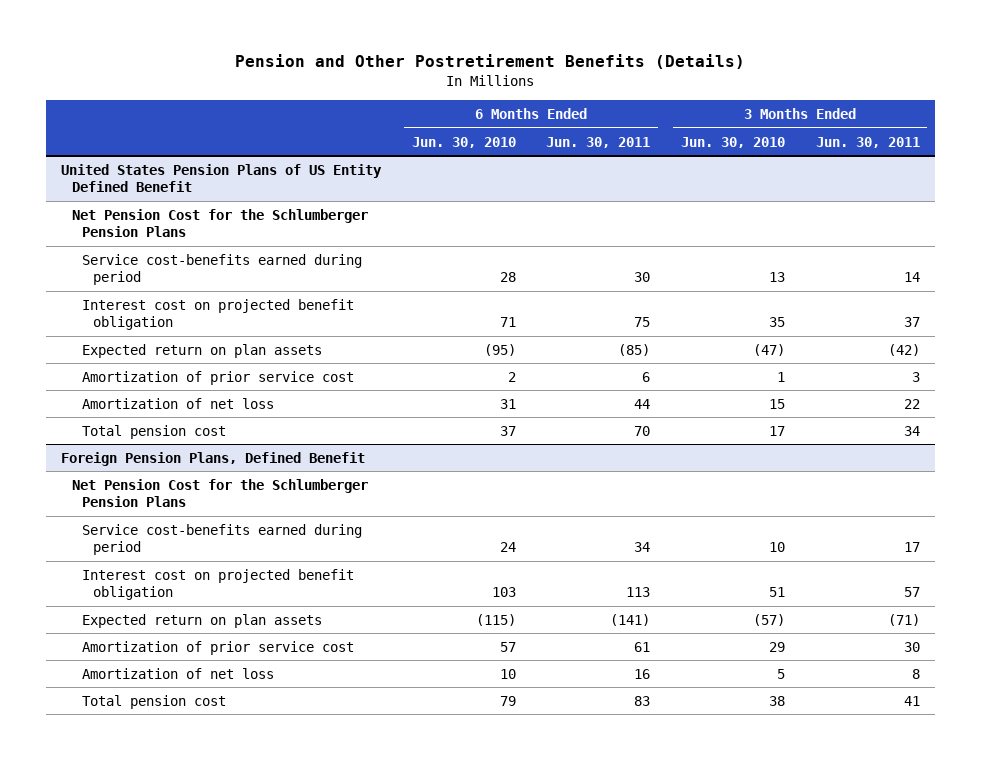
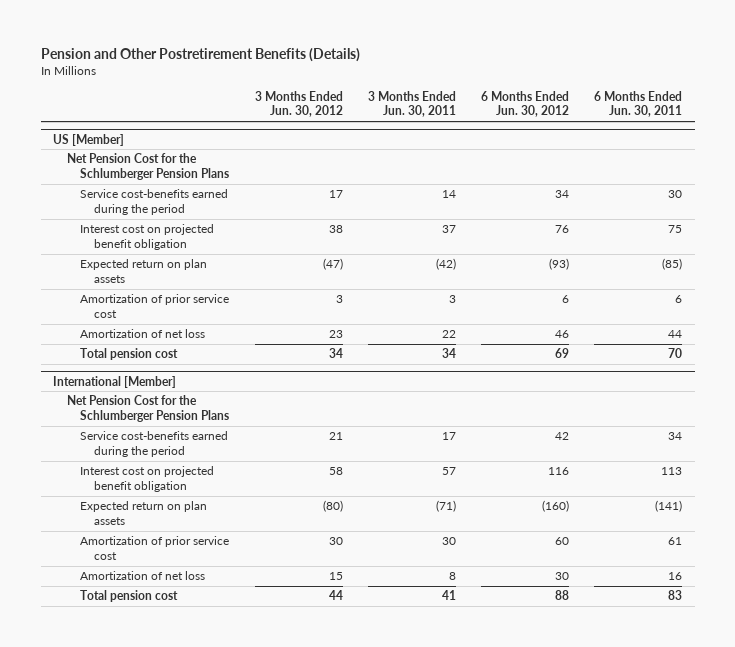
- | 6 Months Ended Jun. 30, 2010 | 6 Months Ended Jun. 30, 2011 | 3 Months Ended Jun. 30, 2010 | 3 Months Ended Jun. 30, 2011
+ | 3 Months Ended Jun. 30, 2012 | 3 Months Ended Jun. 30, 2011 | 6 Months Ended Jun. 30, 2012 | 6 Months Ended Jun. 30, 2011
- United States Pension Plans of US Entity Defined Benefit
+ US [Member]
- Service cost-benefits earned during period | 28 | 30 | 13 | 14
+ Service cost-benefits earned during the period | 17 | 14 | 34 | 30
- Foreign Pension Plans, Defined Benefit
+ International [Member]
- Service cost-benefits earned during period | 24 | 34 | 10 | 17
+ Service cost-benefits earned during the period | 21 | 17 | 42 | 34

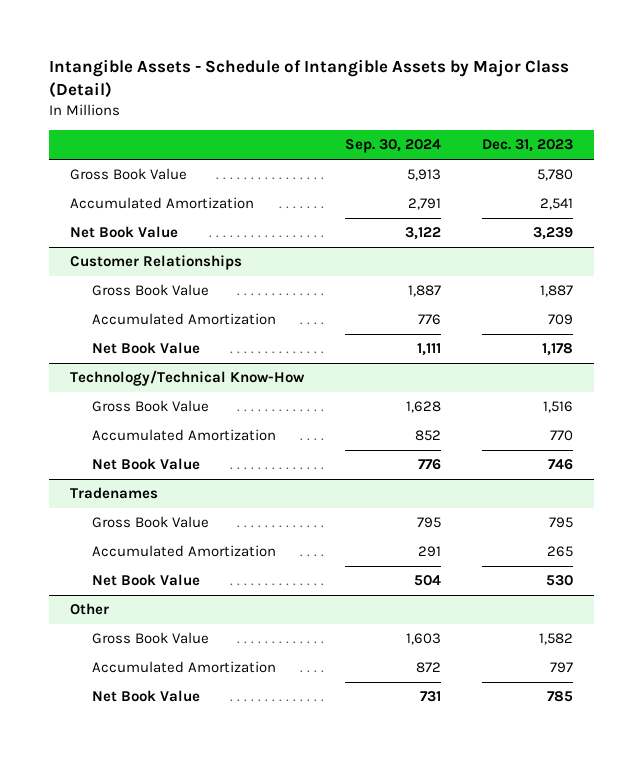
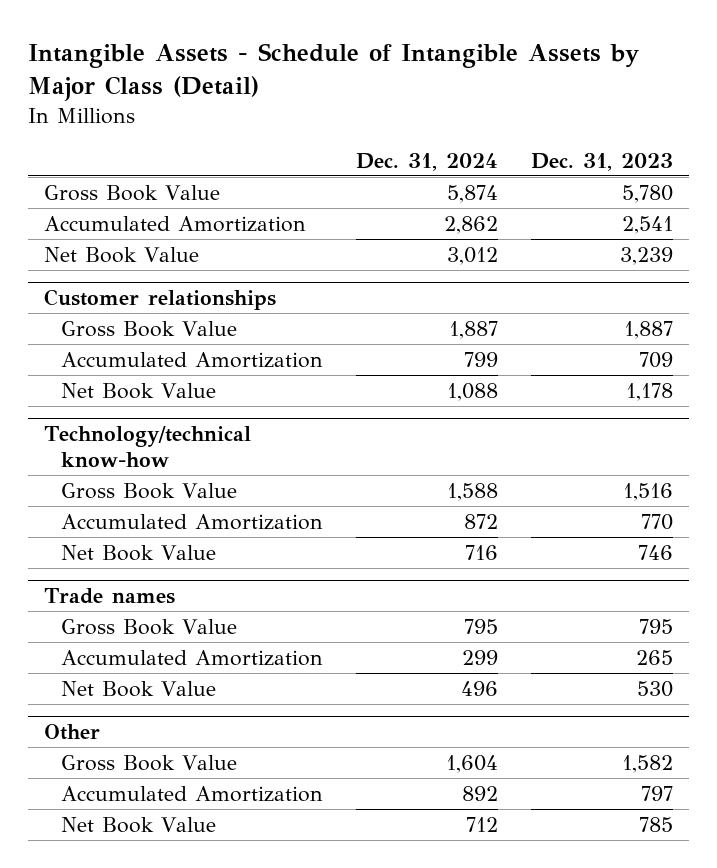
- | Sep. 30, 2024 | Dec. 31, 2023
+ | Dec. 31, 2024 | Dec. 31, 2023
- Customer Relationships
+ Customer relationships
- Technology/Technical Know-How
+ Technology/technical know-how
- Tradenames
+ Trade names

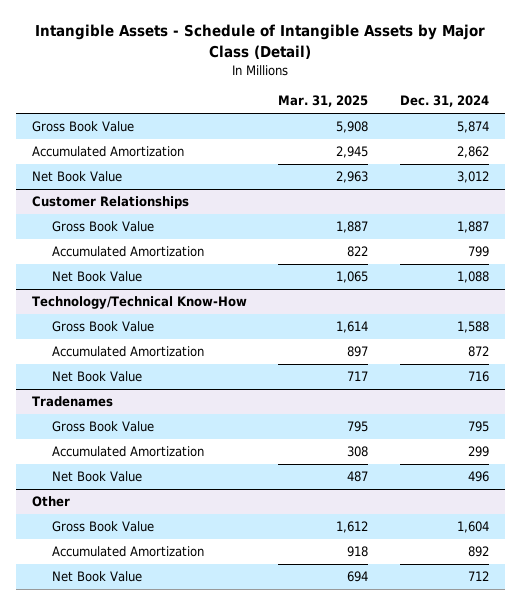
- | Dec. 31, 2024 | Dec. 31, 2023
+ | Mar. 31, 2025 | Dec. 31, 2024
- Customer relationships
+ Customer Relationships
- Technology/technical know-how
+ Technology/Technical Know-How
- Trade names
+ Tradenames

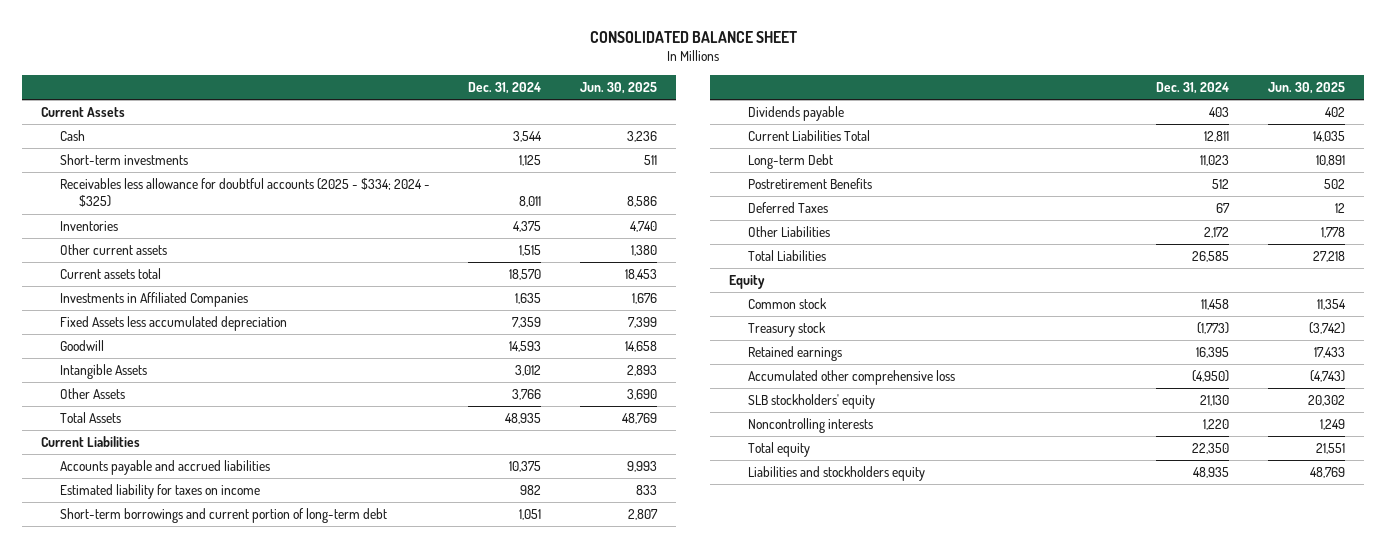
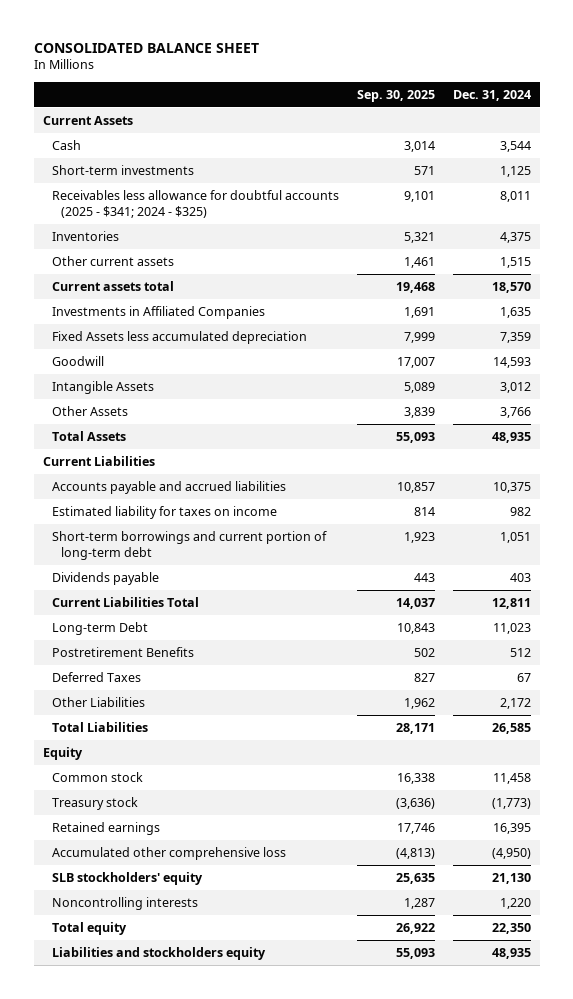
- | Dec. 31, 2024 | Jun. 30, 2025
+ | Sep. 30, 2025 | Dec. 31, 2024
- Receivables less allowance for doubtful accounts (2025 - $334; 2024 - $325) | 8,011 | 8,586
+ Receivables less allowance for doubtful accounts (2025 - $341; 2024 - $325) | 9,101 | 8,011

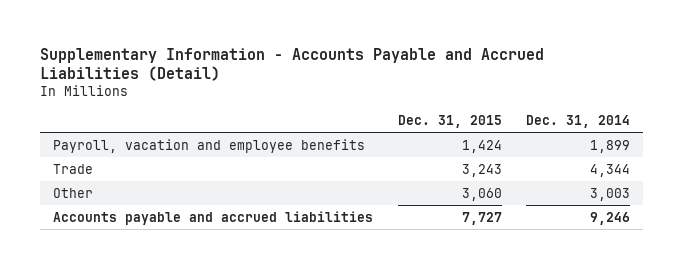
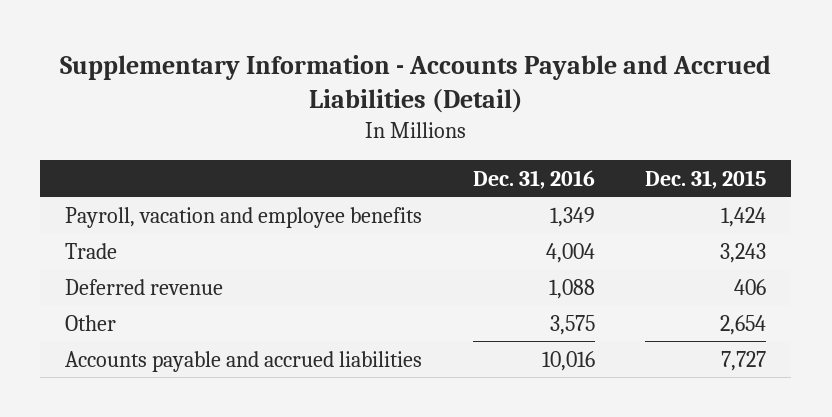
- | Dec. 31, 2015 | Dec. 31, 2014
+ | Dec. 31, 2016 | Dec. 31, 2015
- Other | 3,060 | 3,003
+ Deferred revenue | 1,088 | 406
+ Other | 3,575 | 2,654

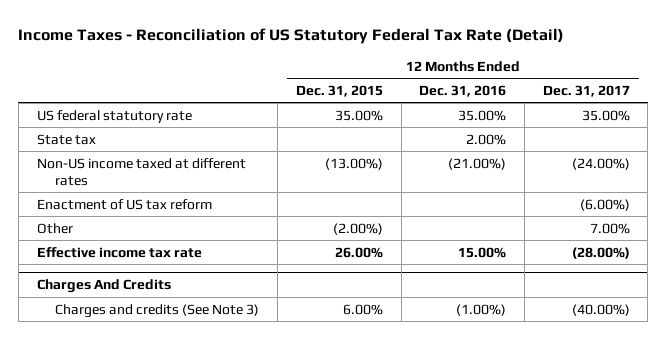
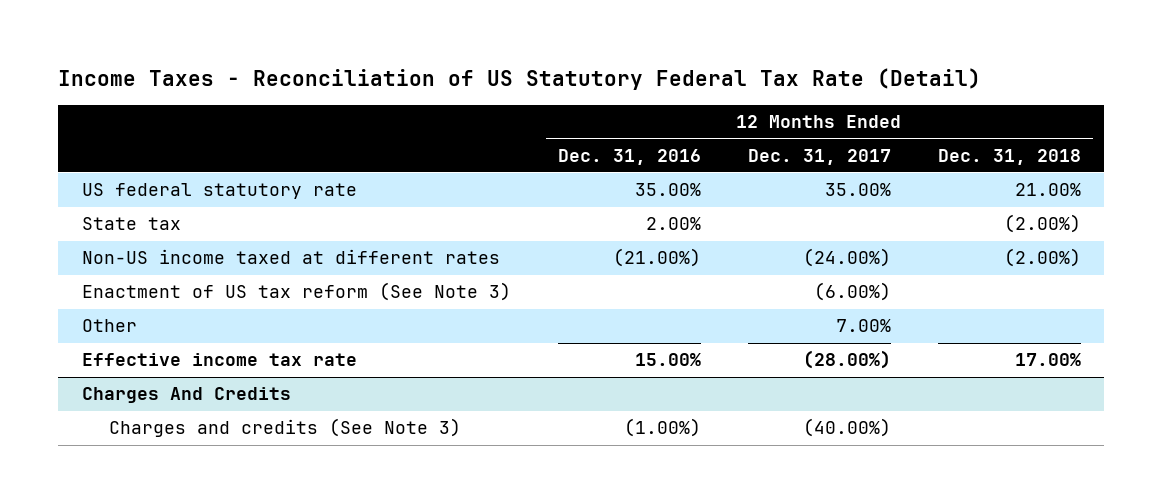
- | 12 Months Ended Dec. 31, 2015 | 12 Months Ended Dec. 31, 2016 | 12 Months Ended Dec. 31, 2017
+ | 12 Months Ended Dec. 31, 2016 | 12 Months Ended Dec. 31, 2017 | 12 Months Ended Dec. 31, 2018
- Enactment of US tax reform | | | (6.00%)
+ Enactment of US tax reform (See Note 3) | | (6.00%) |

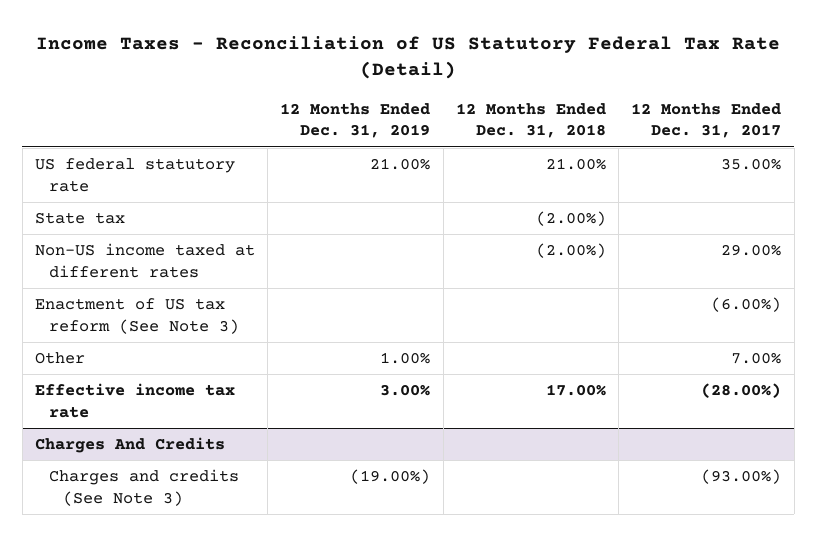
- | 12 Months Ended Dec. 31, 2016 | 12 Months Ended Dec. 31, 2017 | 12 Months Ended Dec. 31, 2018
+ | 12 Months Ended Dec. 31, 2019 | 12 Months Ended Dec. 31, 2018 | 12 Months Ended Dec. 31, 2017
- Non-US income taxed at different rates | (21.00%) | (24.00%) | (2.00%)
+ Non-US income taxed at different rates | | (2.00%) | 29.00%
@ Charges And Credits
- Charges and credits (See Note 3) | (1.00%) | (40.00%) |
+ Charges and credits (See Note 3) | (19.00%) | | (93.00%)

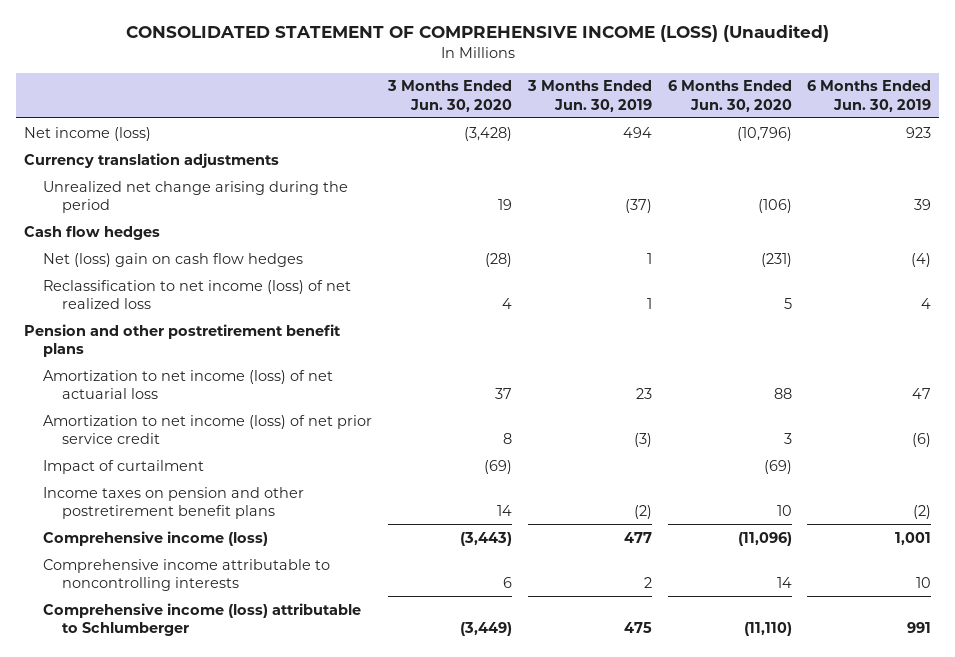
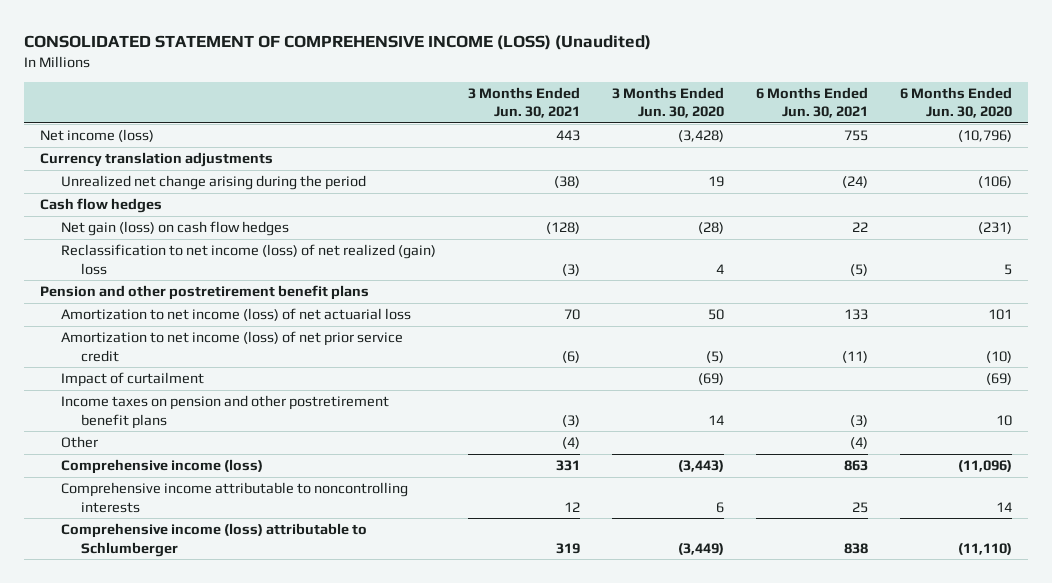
- | 3 Months Ended Jun. 30, 2020 | 3 Months Ended Jun. 30, 2019 | 6 Months Ended Jun. 30, 2020 | 6 Months Ended Jun. 30, 2019
+ | 3 Months Ended Jun. 30, 2021 | 3 Months Ended Jun. 30, 2020 | 6 Months Ended Jun. 30, 2021 | 6 Months Ended Jun. 30, 2020
- Net (loss) gain on cash flow hedges | (28) | 1 | (231) | (4)
- Reclassification to net income (loss) of net realized loss | 4 | 1 | 5 | 4
+ Net gain (loss) on cash flow hedges | (128) | (28) | 22 | (231)
+ Reclassification to net income (loss) of net realized (gain) loss | (3) | 4 | (5) | 5
- Amortization to net income (loss) of net actuarial loss | 37 | 23 | 88 | 47
- Amortization to net income (loss) of net prior service credit | 8 | (3) | 3 | (6)
+ Amortization to net income (loss) of net actuarial loss | 70 | 50 | 133 | 101
+ Amortization to net income (loss) of net prior service credit | (6) | (5) | (11) | (10)
+ Other | (4) | | (4) |

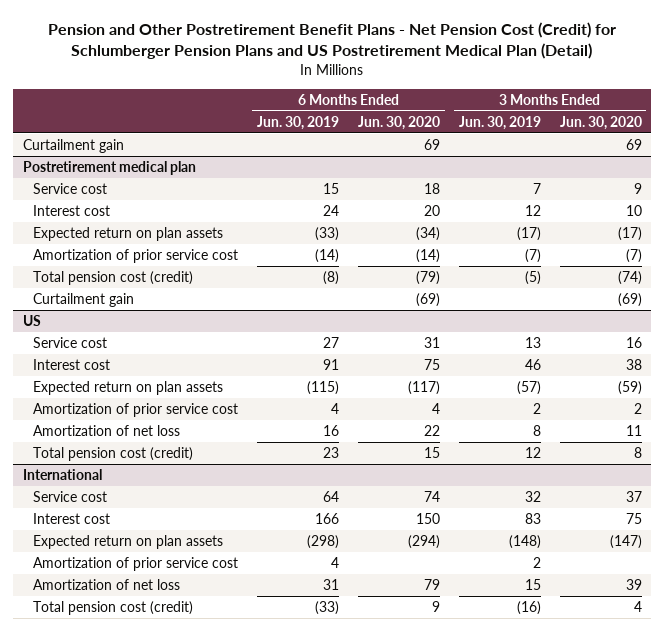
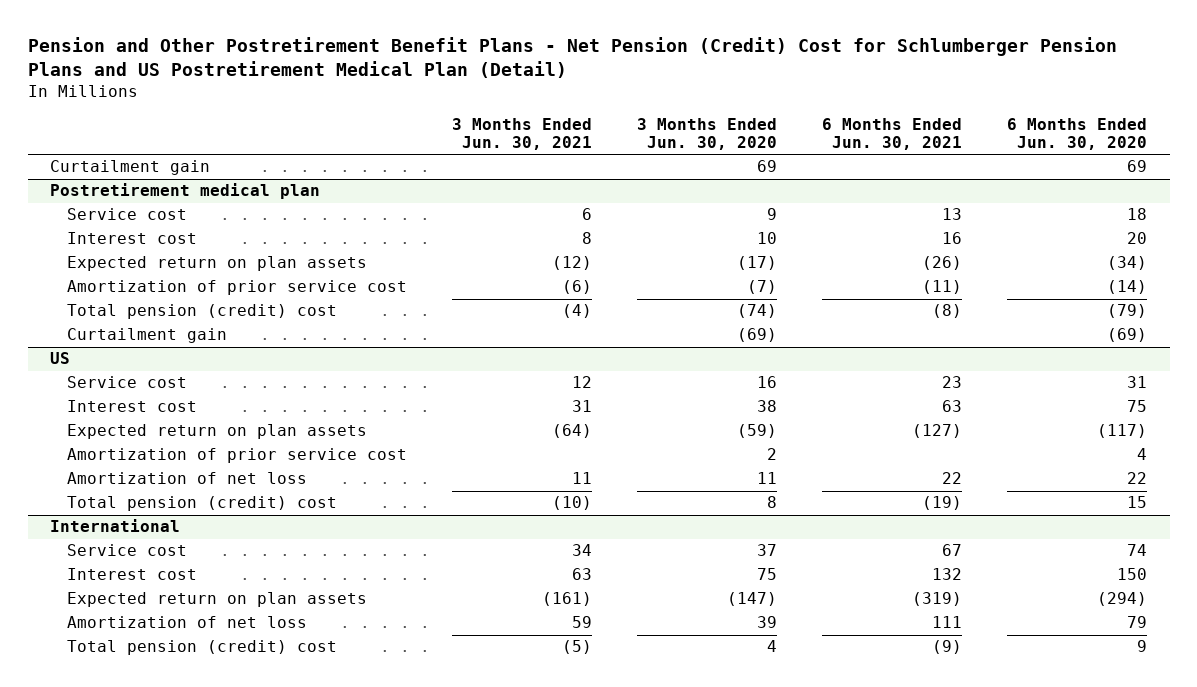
- Pension and Other Postretirement Benefit Plans - Net Pension Cost (Credit) for Schlumberger Pension Plans and US Postretirement Medical Plan (Detail)
+ Pension and Other Postretirement Benefit Plans - Net Pension (Credit) Cost for Schlumberger Pension Plans and US Postretirement Medical Plan (Detail)
- | 6 Months Ended Jun. 30, 2019 | 6 Months Ended Jun. 30, 2020 | 3 Months Ended Jun. 30, 2019 | 3 Months Ended Jun. 30, 2020
+ | 3 Months Ended Jun. 30, 2021 | 3 Months Ended Jun. 30, 2020 | 6 Months Ended Jun. 30, 2021 | 6 Months Ended Jun. 30, 2020
@ Postretirement medical plan
- Total pension cost (credit) | (8) | (79) | (5) | (74)
+ Total pension (credit) cost | (4) | (74) | (8) | (79)
@ US
- Total pension cost (credit) | 23 | 15 | 12 | 8
+ Total pension (credit) cost | (10) | 8 | (19) | 15
@ International
- Amortization of prior service cost | 4 | | 2 |
- Total pension cost (credit) | (33) | 9 | (16) | 4
+ Total pension (credit) cost | (5) | 4 | (9) | 9

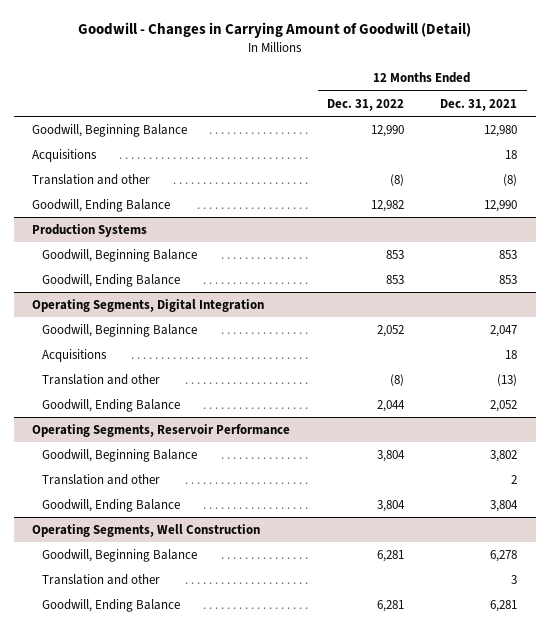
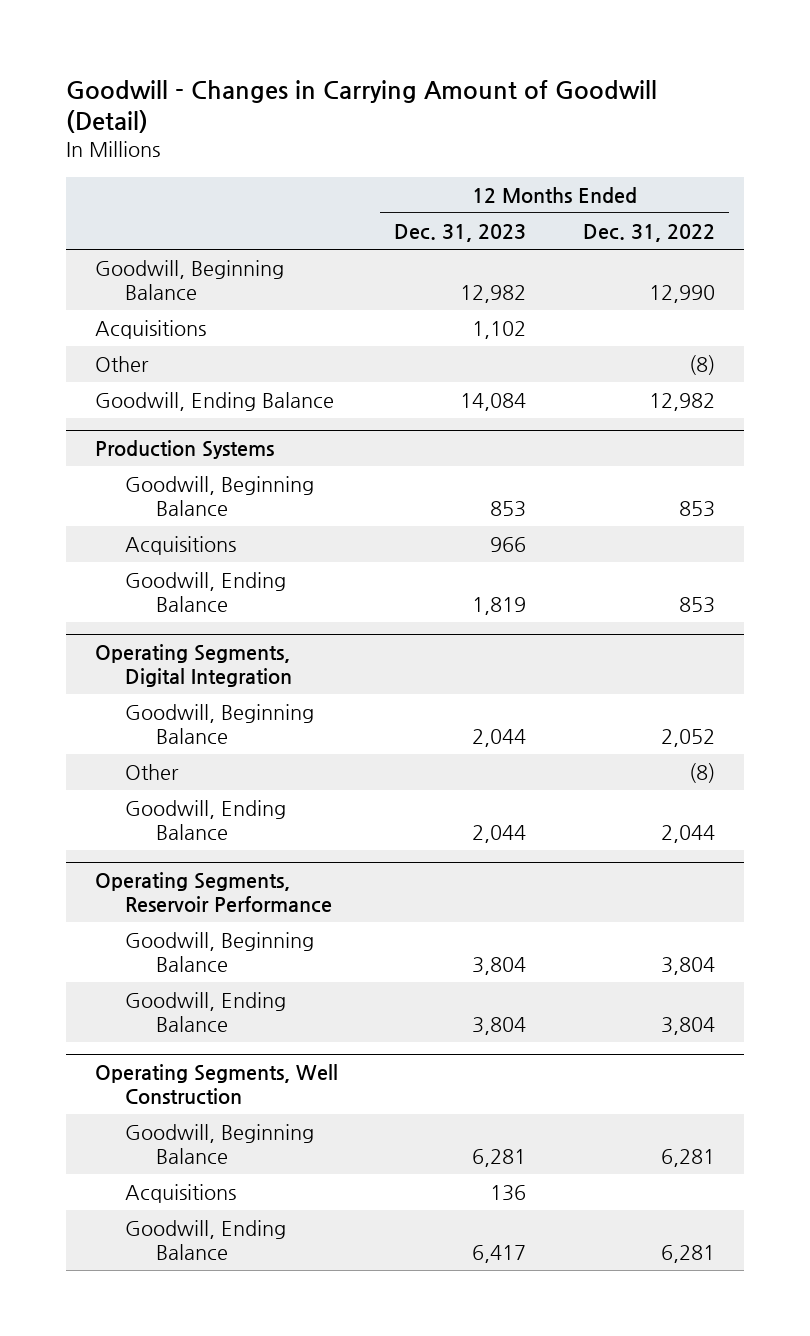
- | 12 Months Ended Dec. 31, 2022 | 12 Months Ended Dec. 31, 2021
+ | 12 Months Ended Dec. 31, 2023 | 12 Months Ended Dec. 31, 2022
- Translation and other | (8) | (8)
+ Other | | (8)
@ Production Systems
+ Acquisitions | 966 |
@ Operating Segments, Digital Integration
- Acquisitions | | 18
- Translation and other | (8) | (13)
+ Other | | (8)
@ Operating Segments, Reservoir Performance
- Translation and other | | 2
@ Operating Segments, Well Construction
- Translation and other | | 3
+ Acquisitions | 136 |

